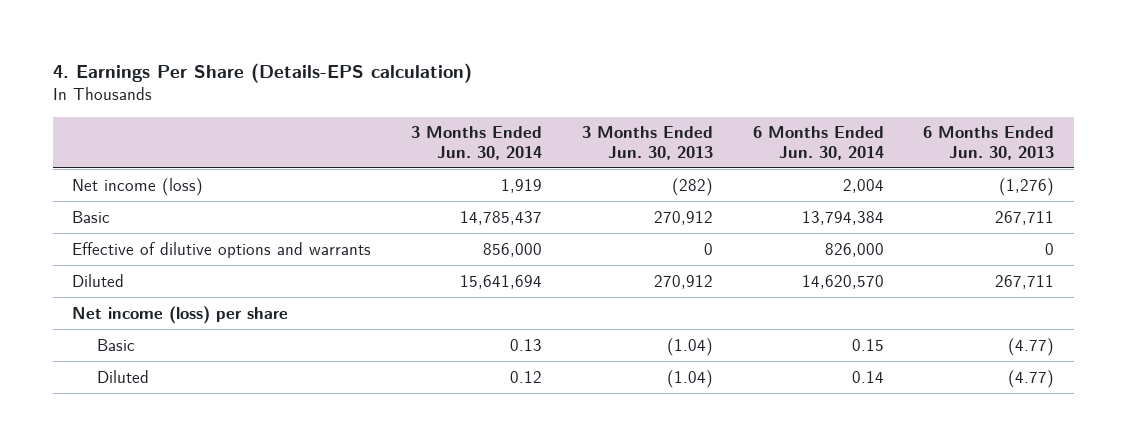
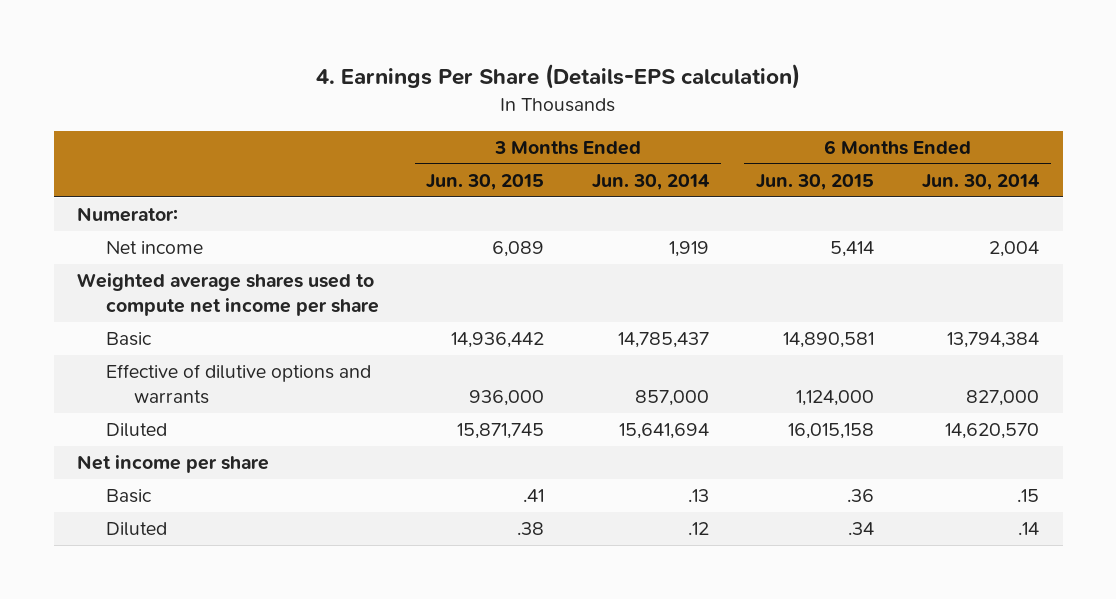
- | 3 Months Ended Jun. 30, 2014 | 3 Months Ended Jun. 30, 2013 | 6 Months Ended Jun. 30, 2014 | 6 Months Ended Jun. 30, 2013
+ | 3 Months Ended Jun. 30, 2015 | 3 Months Ended Jun. 30, 2014 | 6 Months Ended Jun. 30, 2015 | 6 Months Ended Jun. 30, 2014
- Net income (loss) | 1,919 | (282) | 2,004 | (1,276)
+ Numerator:
+ Net income | 6,089 | 1,919 | 5,414 | 2,004
+ Weighted average shares used to compute net income per share
- Effective of dilutive options and warrants | 856,000 | 0 | 826,000 | 0
+ Effective of dilutive options and warrants | 936,000 | 857,000 | 1,124,000 | 827,000
- Net income (loss) per share
- Basic | 0.13 | (1.04) | 0.15 | (4.77)
- Diluted | 0.12 | (1.04) | 0.14 | (4.77)
+ Net income per share
+ Basic | .41 | .13 | .36 | .15
+ Diluted | .38 | .12 | .34 | .14

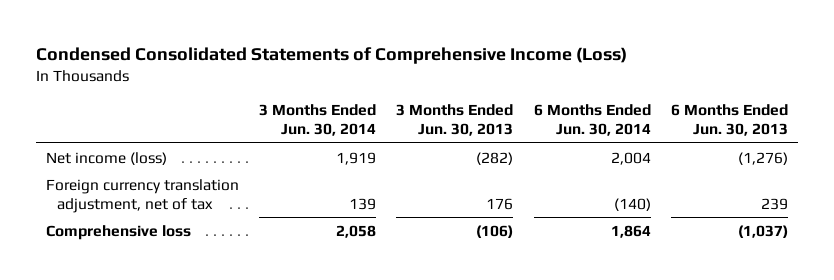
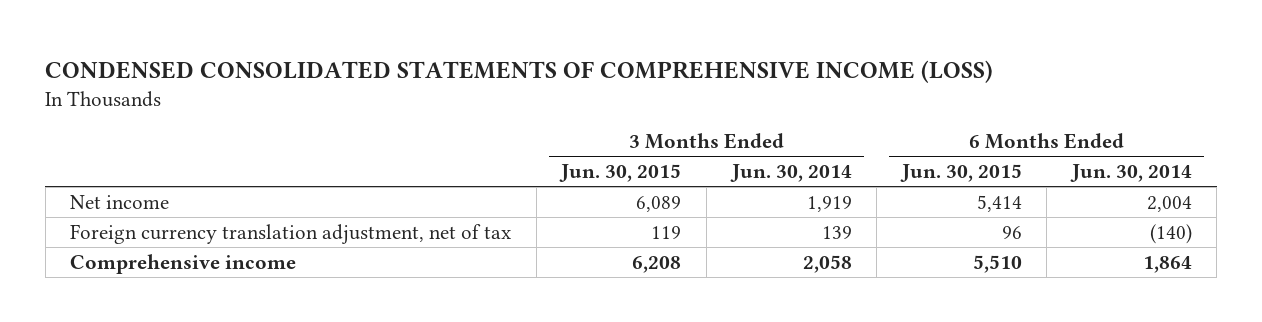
- Condensed Consolidated Statements of Comprehensive Income (Loss)
+ CONDENSED CONSOLIDATED STATEMENTS OF COMPREHENSIVE INCOME (LOSS)
- | 3 Months Ended Jun. 30, 2014 | 3 Months Ended Jun. 30, 2013 | 6 Months Ended Jun. 30, 2014 | 6 Months Ended Jun. 30, 2013
+ | 3 Months Ended Jun. 30, 2015 | 3 Months Ended Jun. 30, 2014 | 6 Months Ended Jun. 30, 2015 | 6 Months Ended Jun. 30, 2014
- Net income (loss) | 1,919 | (282) | 2,004 | (1,276)
+ Net income | 6,089 | 1,919 | 5,414 | 2,004
- Comprehensive loss | 2,058 | (106) | 1,864 | (1,037)
+ Comprehensive income | 6,208 | 2,058 | 5,510 | 1,864

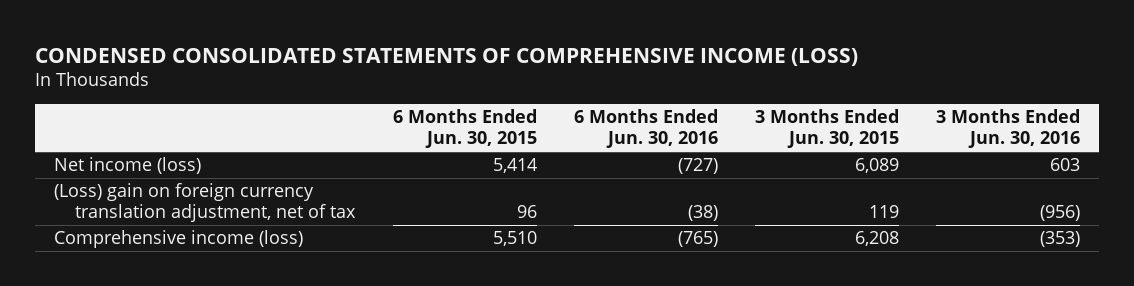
- | 3 Months Ended Jun. 30, 2015 | 3 Months Ended Jun. 30, 2014 | 6 Months Ended Jun. 30, 2015 | 6 Months Ended Jun. 30, 2014
+ | 6 Months Ended Jun. 30, 2015 | 6 Months Ended Jun. 30, 2016 | 3 Months Ended Jun. 30, 2015 | 3 Months Ended Jun. 30, 2016
- Net income | 6,089 | 1,919 | 5,414 | 2,004
- Foreign currency translation adjustment, net of tax | 119 | 139 | 96 | (140)
- Comprehensive income | 6,208 | 2,058 | 5,510 | 1,864
+ Net income (loss) | 5,414 | (727) | 6,089 | 603
+ (Loss) gain on foreign currency translation adjustment, net of tax | 96 | (38) | 119 | (956)
+ Comprehensive income (loss) | 5,510 | (765) | 6,208 | (353)

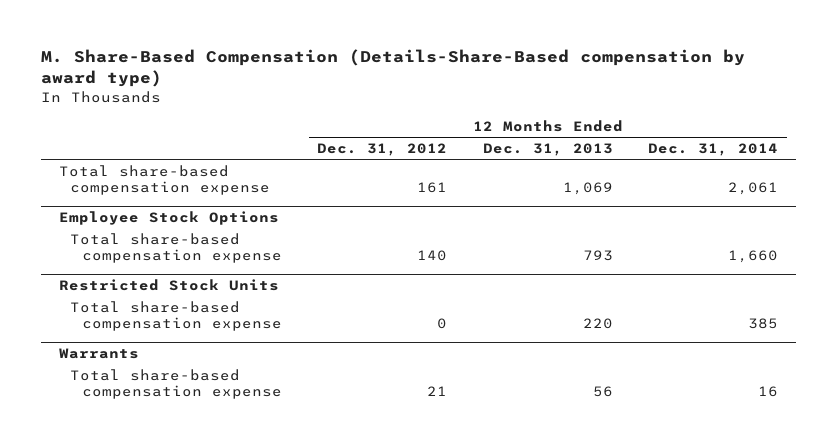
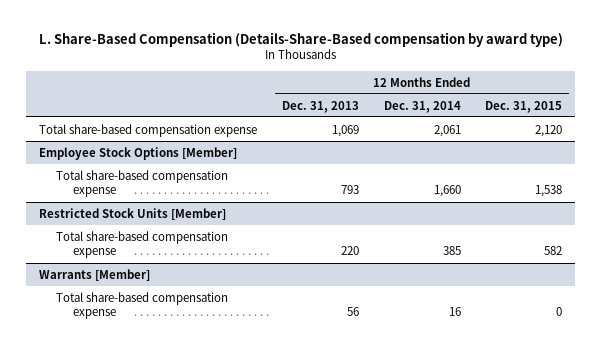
- M. Share-Based Compensation (Details-Share-Based compensation by award type)
+ L. Share-Based Compensation (Details-Share-Based compensation by award type)
- | 12 Months Ended Dec. 31, 2012 | 12 Months Ended Dec. 31, 2013 | 12 Months Ended Dec. 31, 2014
+ | 12 Months Ended Dec. 31, 2013 | 12 Months Ended Dec. 31, 2014 | 12 Months Ended Dec. 31, 2015
- Employee Stock Options
+ Employee Stock Options [Member]
- Restricted Stock Units
+ Restricted Stock Units [Member]
- Warrants
+ Warrants [Member]

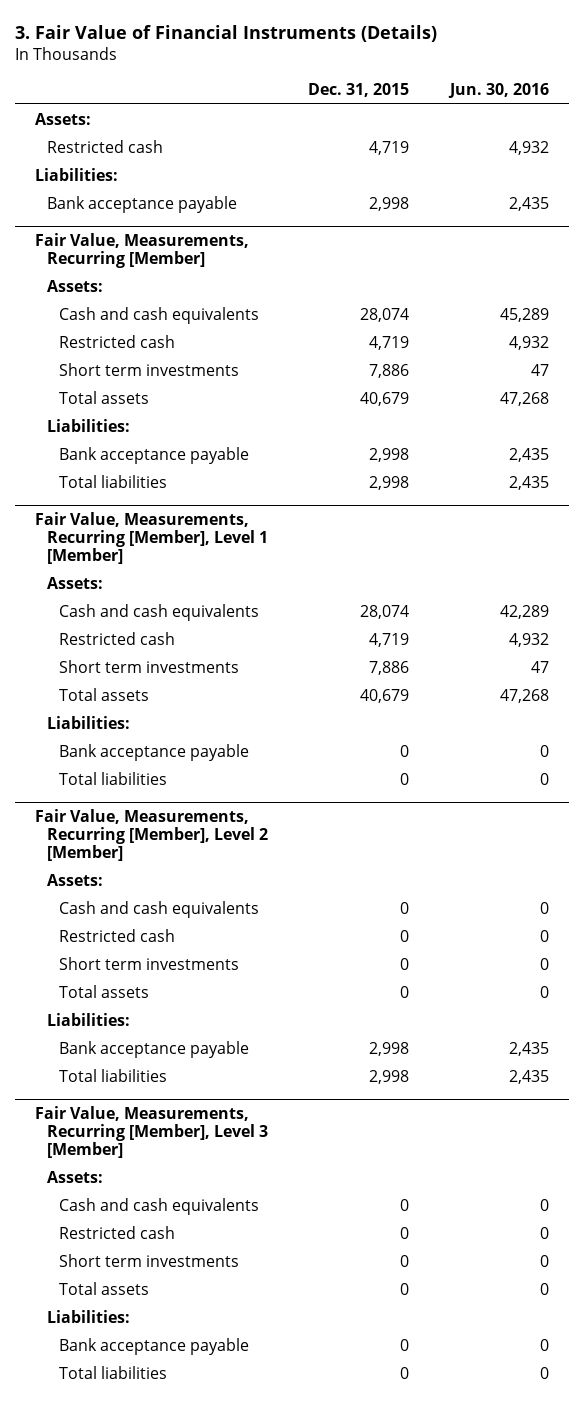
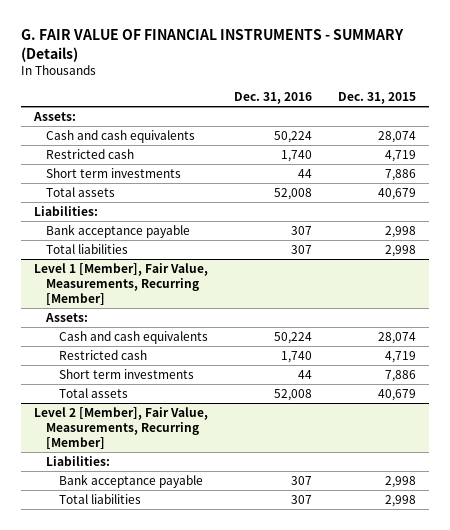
- 3. Fair Value of Financial Instruments (Details)
+ G. FAIR VALUE OF FINANCIAL INSTRUMENTS - SUMMARY (Details)
- | Dec. 31, 2015 | Jun. 30, 2016
+ | Dec. 31, 2016 | Dec. 31, 2015
- Restricted cash | 4,719 | 4,932
- Liabilities:
- Bank acceptance payable | 2,998 | 2,435
- Fair Value, Measurements, Recurring [Member]
- Assets:
- Fair Value, Measurements, Recurring [Member], Level 1 [Member]
+ Level 1 [Member], Fair Value, Measurements, Recurring [Member]
- Liabilities:
- Bank acceptance payable | 0 | 0
- Total liabilities | 0 | 0
- Fair Value, Measurements, Recurring [Member], Level 2 [Member]
- Assets:
- Cash and cash equivalents | 0 | 0
- Restricted cash | 0 | 0
- Short term investments | 0 | 0
- Total assets | 0 | 0
+ Level 2 [Member], Fair Value, Measurements, Recurring [Member]
- Fair Value, Measurements, Recurring [Member], Level 3 [Member]
- Assets:
- Cash and cash equivalents | 0 | 0
- Restricted cash | 0 | 0
- Short term investments | 0 | 0
- Total assets | 0 | 0
- Liabilities:
- Bank acceptance payable | 0 | 0
- Total liabilities | 0 | 0

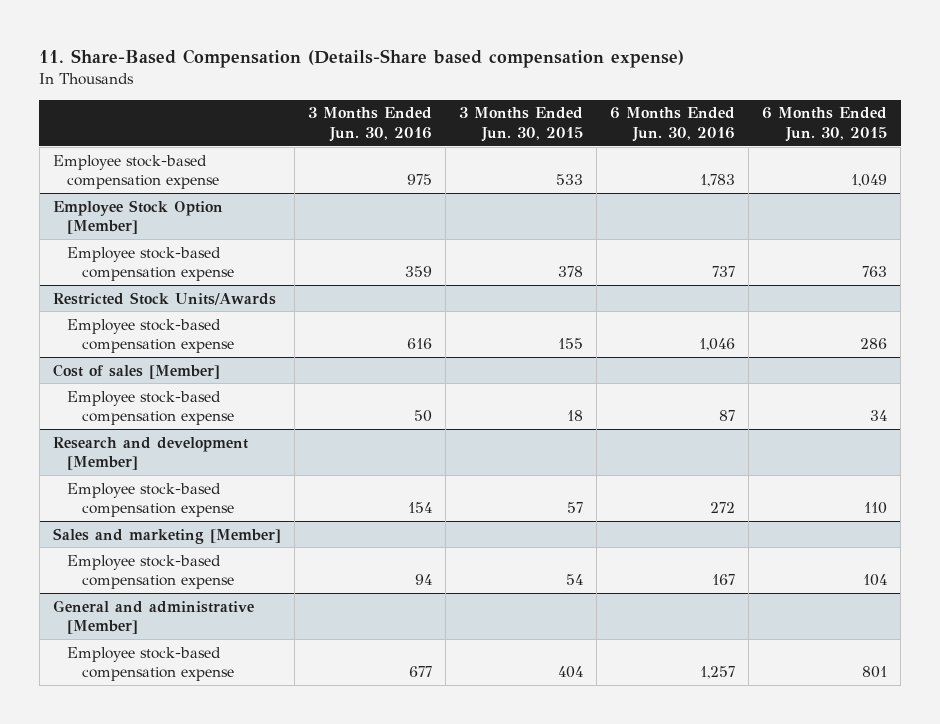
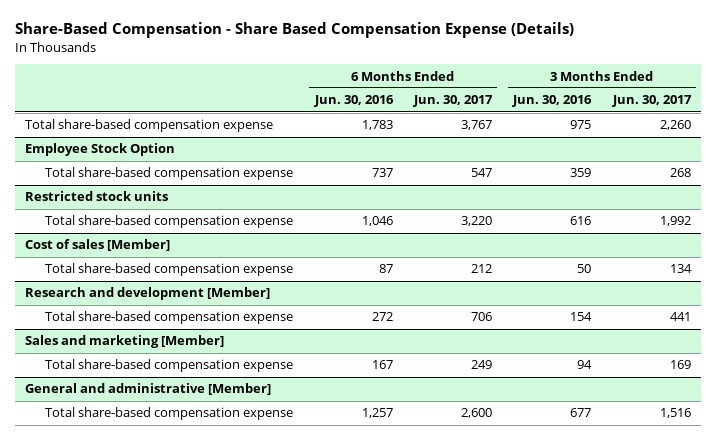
- 11. Share-Based Compensation (Details-Share based compensation expense)
+ Share-Based Compensation - Share Based Compensation Expense (Details)
- | 3 Months Ended Jun. 30, 2016 | 3 Months Ended Jun. 30, 2015 | 6 Months Ended Jun. 30, 2016 | 6 Months Ended Jun. 30, 2015
+ | 6 Months Ended Jun. 30, 2016 | 6 Months Ended Jun. 30, 2017 | 3 Months Ended Jun. 30, 2016 | 3 Months Ended Jun. 30, 2017
- Employee stock-based compensation expense | 975 | 533 | 1,783 | 1,049
- Employee Stock Option [Member]
- Employee stock-based compensation expense | 359 | 378 | 737 | 763
- Restricted Stock Units/Awards
- Employee stock-based compensation expense | 616 | 155 | 1,046 | 286
+ Total share-based compensation expense | 1,783 | 3,767 | 975 | 2,260
+ Employee Stock Option
+ Total share-based compensation expense | 737 | 547 | 359 | 268
+ Restricted stock units
+ Total share-based compensation expense | 1,046 | 3,220 | 616 | 1,992
@ Cost of sales [Member]
- Employee stock-based compensation expense | 50 | 18 | 87 | 34
+ Total share-based compensation expense | 87 | 212 | 50 | 134
@ Research and development [Member]
- Employee stock-based compensation expense | 154 | 57 | 272 | 110
+ Total share-based compensation expense | 272 | 706 | 154 | 441
@ Sales and marketing [Member]
- Employee stock-based compensation expense | 94 | 54 | 167 | 104
+ Total share-based compensation expense | 167 | 249 | 94 | 169
@ General and administrative [Member]
- Employee stock-based compensation expense | 677 | 404 | 1,257 | 801
+ Total share-based compensation expense | 1,257 | 2,600 | 677 | 1,516

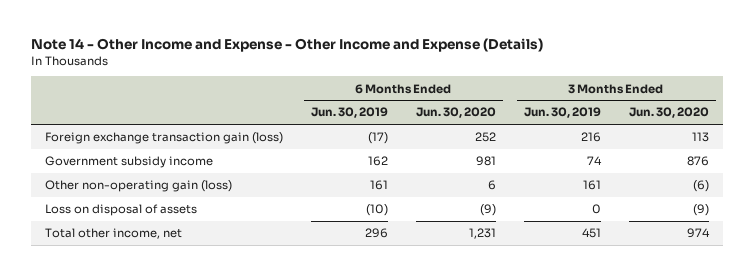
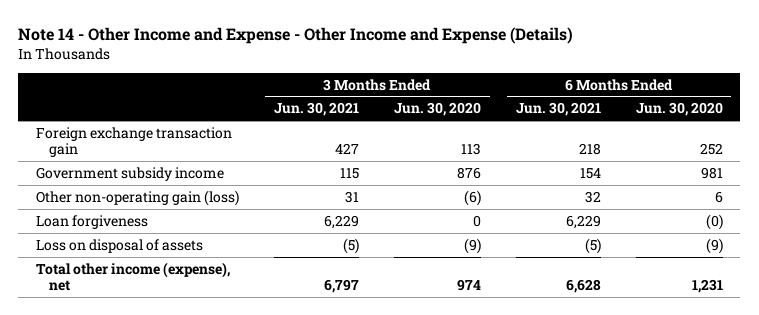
- | 6 Months Ended Jun. 30, 2019 | 6 Months Ended Jun. 30, 2020 | 3 Months Ended Jun. 30, 2019 | 3 Months Ended Jun. 30, 2020
+ | 3 Months Ended Jun. 30, 2021 | 3 Months Ended Jun. 30, 2020 | 6 Months Ended Jun. 30, 2021 | 6 Months Ended Jun. 30, 2020
- Foreign exchange transaction gain (loss) | (17) | 252 | 216 | 113
+ Foreign exchange transaction gain | 427 | 113 | 218 | 252
+ Loan forgiveness | 6,229 | 0 | 6,229 | (0)
- Total other income, net | 296 | 1,231 | 451 | 974
+ Total other income (expense), net | 6,797 | 974 | 6,628 | 1,231

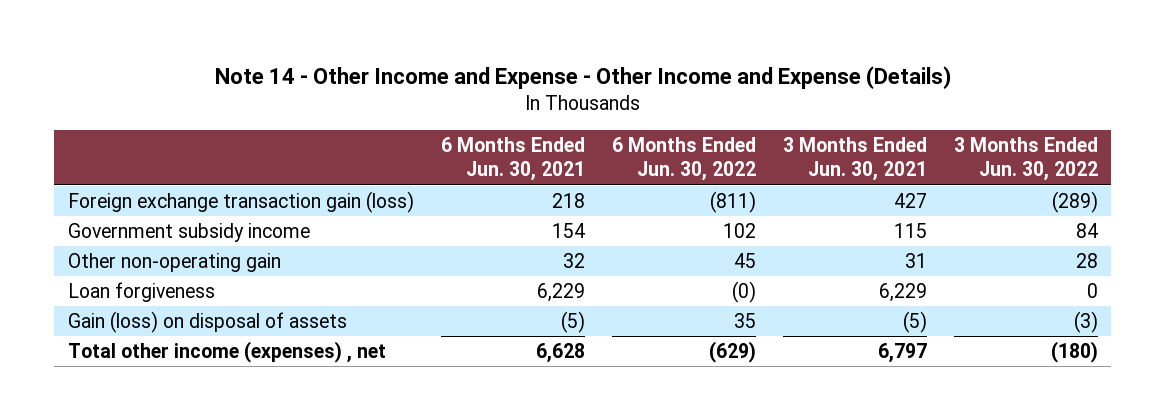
- | 3 Months Ended Jun. 30, 2021 | 3 Months Ended Jun. 30, 2020 | 6 Months Ended Jun. 30, 2021 | 6 Months Ended Jun. 30, 2020
+ | 6 Months Ended Jun. 30, 2021 | 6 Months Ended Jun. 30, 2022 | 3 Months Ended Jun. 30, 2021 | 3 Months Ended Jun. 30, 2022
- Foreign exchange transaction gain | 427 | 113 | 218 | 252
+ Foreign exchange transaction gain (loss) | 218 | (811) | 427 | (289)
- Other non-operating gain (loss) | 31 | (6) | 32 | 6
+ Other non-operating gain | 32 | 45 | 31 | 28
- Loss on disposal of assets | (5) | (9) | (5) | (9)
- Total other income (expense), net | 6,797 | 974 | 6,628 | 1,231
+ Gain (loss) on disposal of assets | (5) | 35 | (5) | (3)
+ Total other income (expenses) , net | 6,628 | (629) | 6,797 | (180)

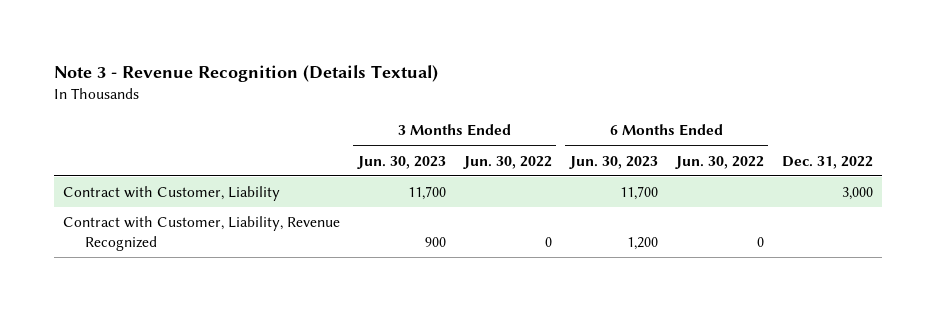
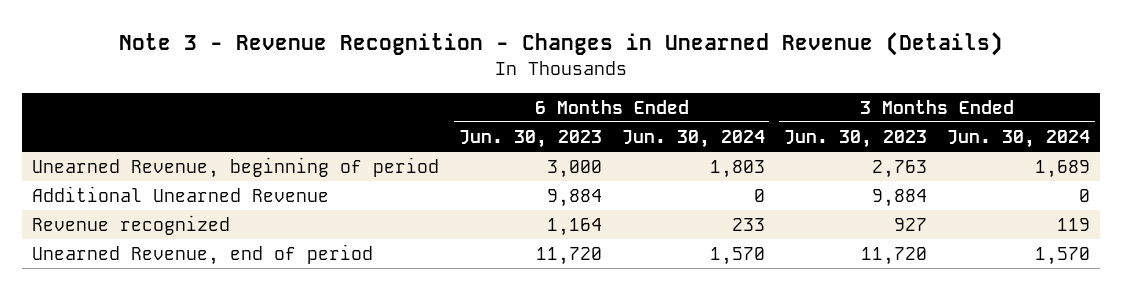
- Note 3 - Revenue Recognition (Details Textual)
+ Note 3 - Revenue Recognition - Changes in Unearned Revenue (Details)
- | 3 Months Ended Jun. 30, 2023 | 3 Months Ended Jun. 30, 2022 | 6 Months Ended Jun. 30, 2023 | 6 Months Ended Jun. 30, 2022 | Dec. 31, 2022
+ | 6 Months Ended Jun. 30, 2023 | 6 Months Ended Jun. 30, 2024 | 3 Months Ended Jun. 30, 2023 | 3 Months Ended Jun. 30, 2024
- Contract with Customer, Liability | 11,700 | | 11,700 | | 3,000
- Contract with Customer, Liability, Revenue Recognized | 900 | 0 | 1,200 | 0 |
+ Unearned Revenue, beginning of period | 3,000 | 1,803 | 2,763 | 1,689
+ Additional Unearned Revenue | 9,884 | 0 | 9,884 | 0
+ Revenue recognized | 1,164 | 233 | 927 | 119
+ Unearned Revenue, end of period | 11,720 | 1,570 | 11,720 | 1,570

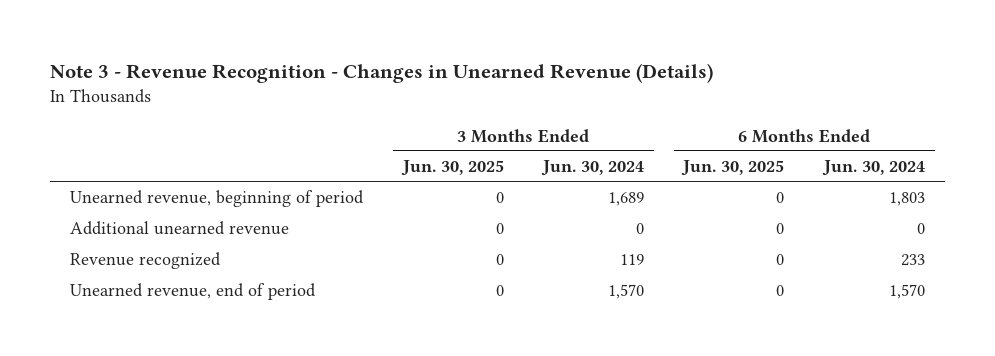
- | 6 Months Ended Jun. 30, 2023 | 6 Months Ended Jun. 30, 2024 | 3 Months Ended Jun. 30, 2023 | 3 Months Ended Jun. 30, 2024
+ | 3 Months Ended Jun. 30, 2025 | 3 Months Ended Jun. 30, 2024 | 6 Months Ended Jun. 30, 2025 | 6 Months Ended Jun. 30, 2024
- Unearned Revenue, beginning of period | 3,000 | 1,803 | 2,763 | 1,689
- Additional Unearned Revenue | 9,884 | 0 | 9,884 | 0
+ Unearned revenue, beginning of period | 0 | 1,689 | 0 | 1,803
+ Additional unearned revenue | 0 | 0 | 0 | 0
- Unearned Revenue, end of period | 11,720 | 1,570 | 11,720 | 1,570
+ Unearned revenue, end of period | 0 | 1,570 | 0 | 1,570

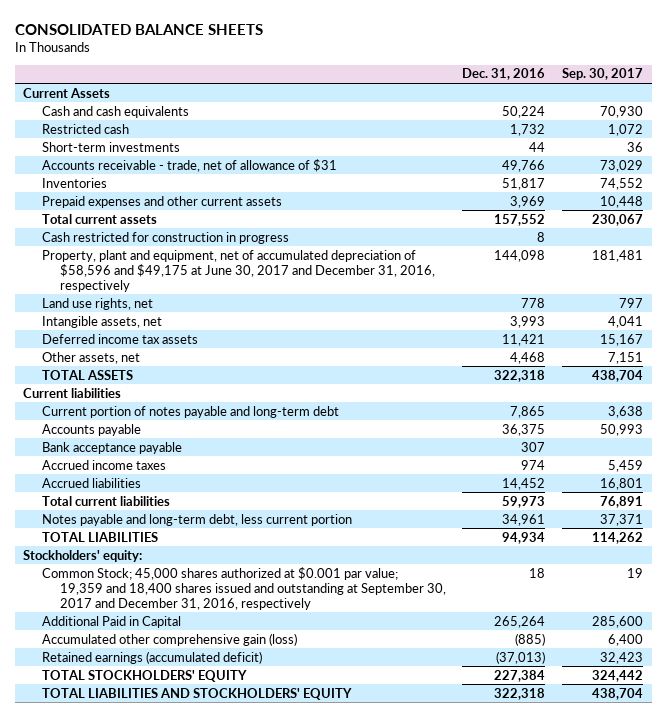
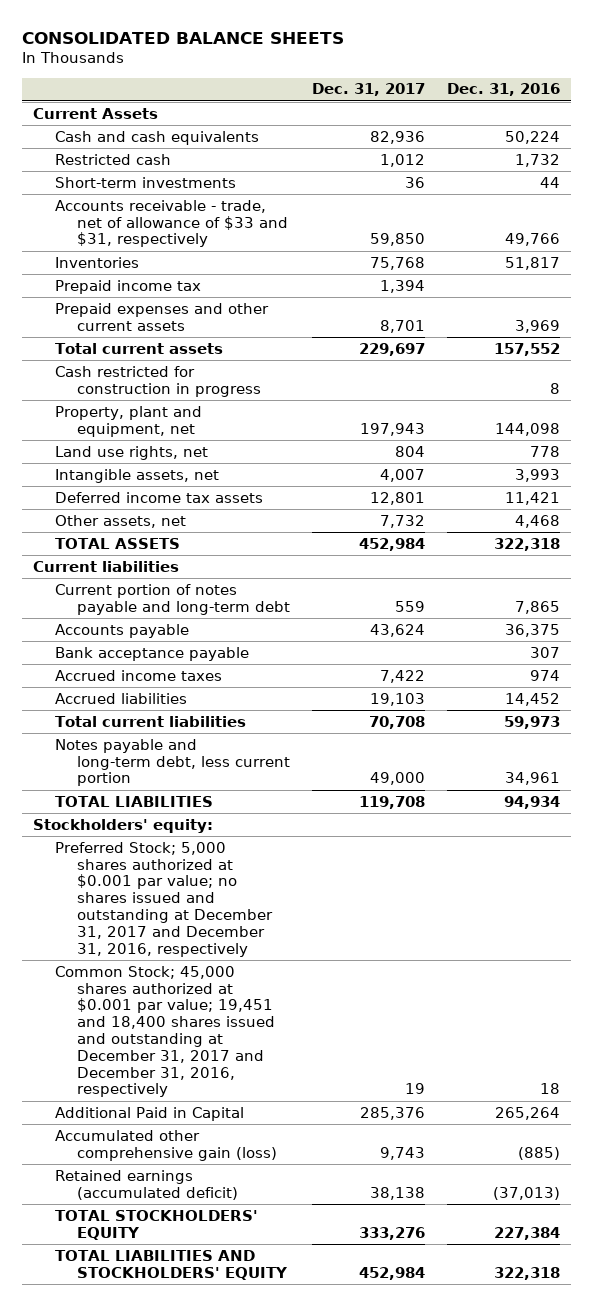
- | Dec. 31, 2016 | Sep. 30, 2017
+ | Dec. 31, 2017 | Dec. 31, 2016
- Accounts receivable - trade, net of allowance of $31 | 49,766 | 73,029
+ Accounts receivable - trade, net of allowance of $33 and $31, respectively | 59,850 | 49,766
+ Prepaid income tax | 1,394 |
- Property, plant and equipment, net of accumulated depreciation of $58,596 and $49,175 at June 30, 2017 and December 31, 2016, respectively | 144,098 | 181,481
+ Property, plant and equipment, net | 197,943 | 144,098
- Common Stock; 45,000 shares authorized at $0.001 par value; 19,359 and 18,400 shares issued and outstanding at September 30, 2017 and December 31, 2016, respectively | 18 | 19
+ Preferred Stock; 5,000 shares authorized at $0.001 par value; no shares issued and outstanding at December 31, 2017 and December 31, 2016, respectively
+ Common Stock; 45,000 shares authorized at $0.001 par value; 19,451 and 18,400 shares issued and outstanding at December 31, 2017 and December 31, 2016, respectively | 19 | 18

